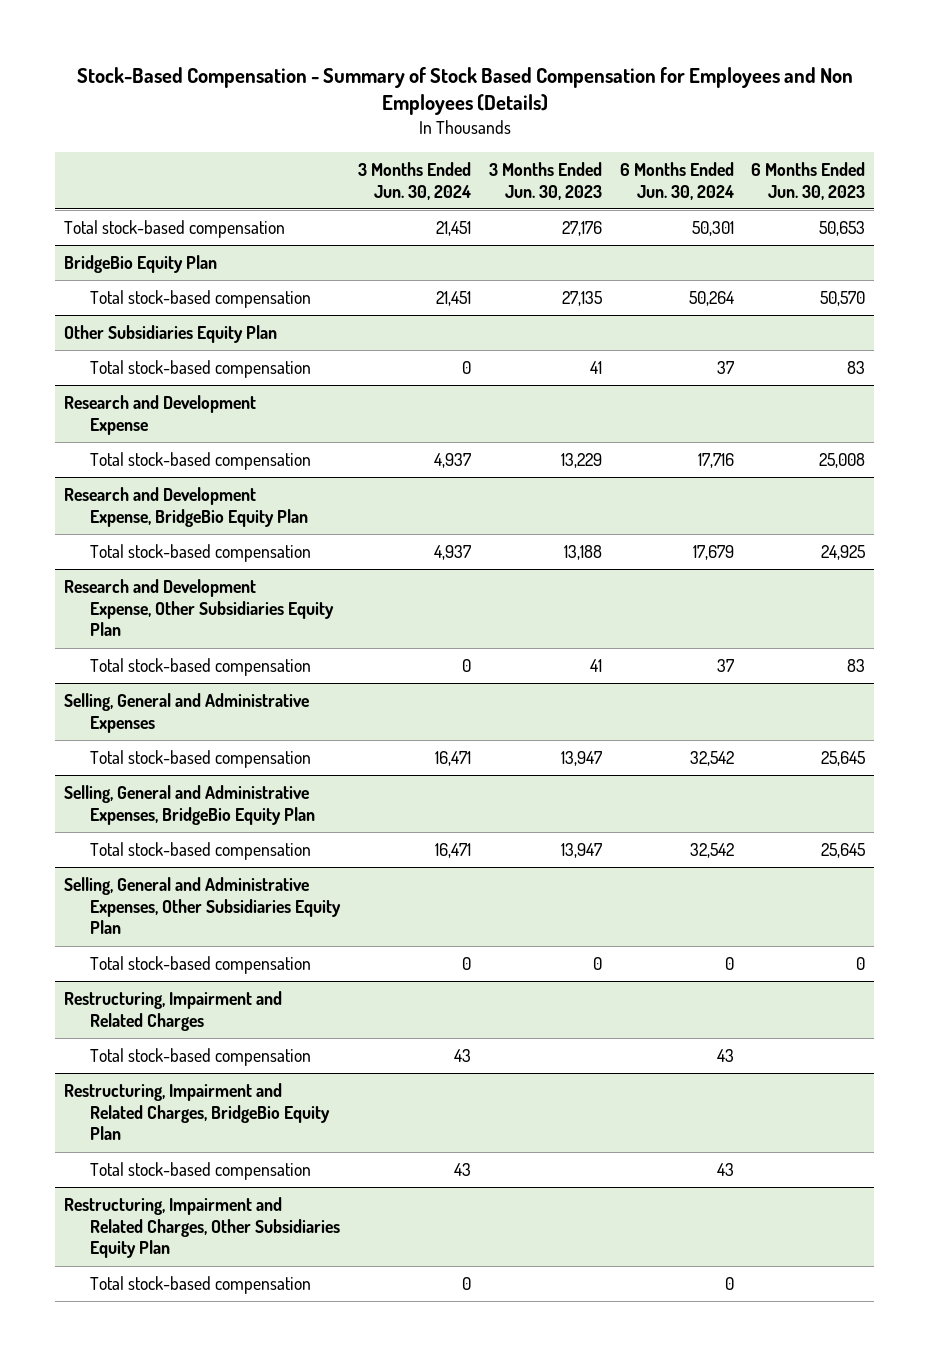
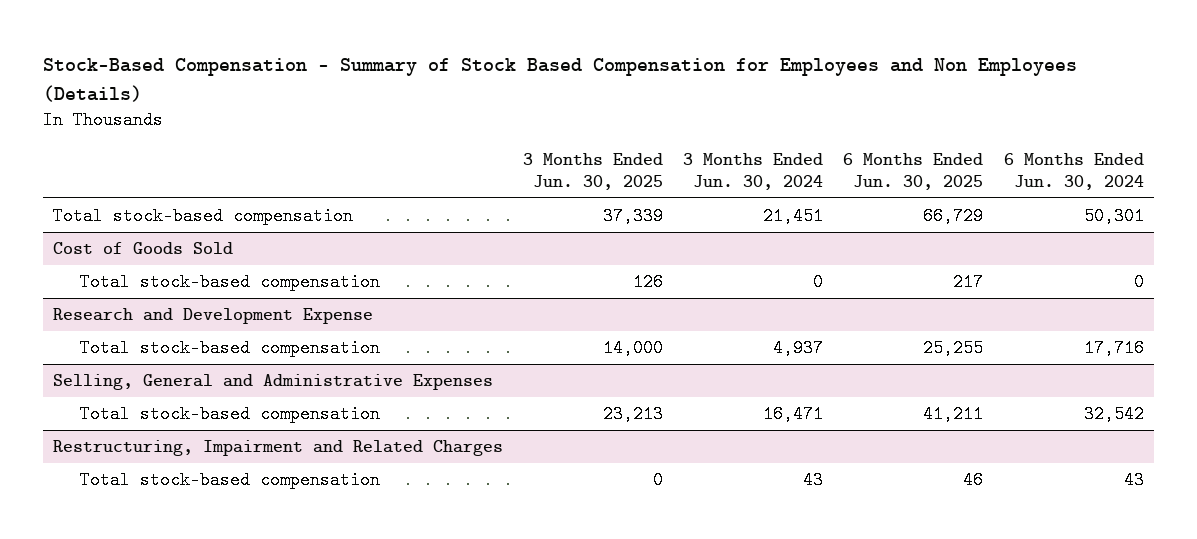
- | 3 Months Ended Jun. 30, 2024 | 3 Months Ended Jun. 30, 2023 | 6 Months Ended Jun. 30, 2024 | 6 Months Ended Jun. 30, 2023
+ | 3 Months Ended Jun. 30, 2025 | 3 Months Ended Jun. 30, 2024 | 6 Months Ended Jun. 30, 2025 | 6 Months Ended Jun. 30, 2024
- BridgeBio Equity Plan
- Total stock-based compensation | 21,451 | 27,135 | 50,264 | 50,570
- Other Subsidiaries Equity Plan
- Total stock-based compensation | 0 | 41 | 37 | 83
+ Cost of Goods Sold
+ Total stock-based compensation | 126 | 0 | 217 | 0
- Research and Development Expense, BridgeBio Equity Plan
- Total stock-based compensation | 4,937 | 13,188 | 17,679 | 24,925
- Research and Development Expense, Other Subsidiaries Equity Plan
- Total stock-based compensation | 0 | 41 | 37 | 83
- Selling, General and Administrative Expenses, BridgeBio Equity Plan
- Total stock-based compensation | 16,471 | 13,947 | 32,542 | 25,645
- Selling, General and Administrative Expenses, Other Subsidiaries Equity Plan
- Total stock-based compensation | 0 | 0 | 0 | 0
- Restructuring, Impairment and Related Charges, BridgeBio Equity Plan
- Total stock-based compensation | 43 | | 43 |
- Restructuring, Impairment and Related Charges, Other Subsidiaries Equity Plan
- Total stock-based compensation | 0 | | 0 |

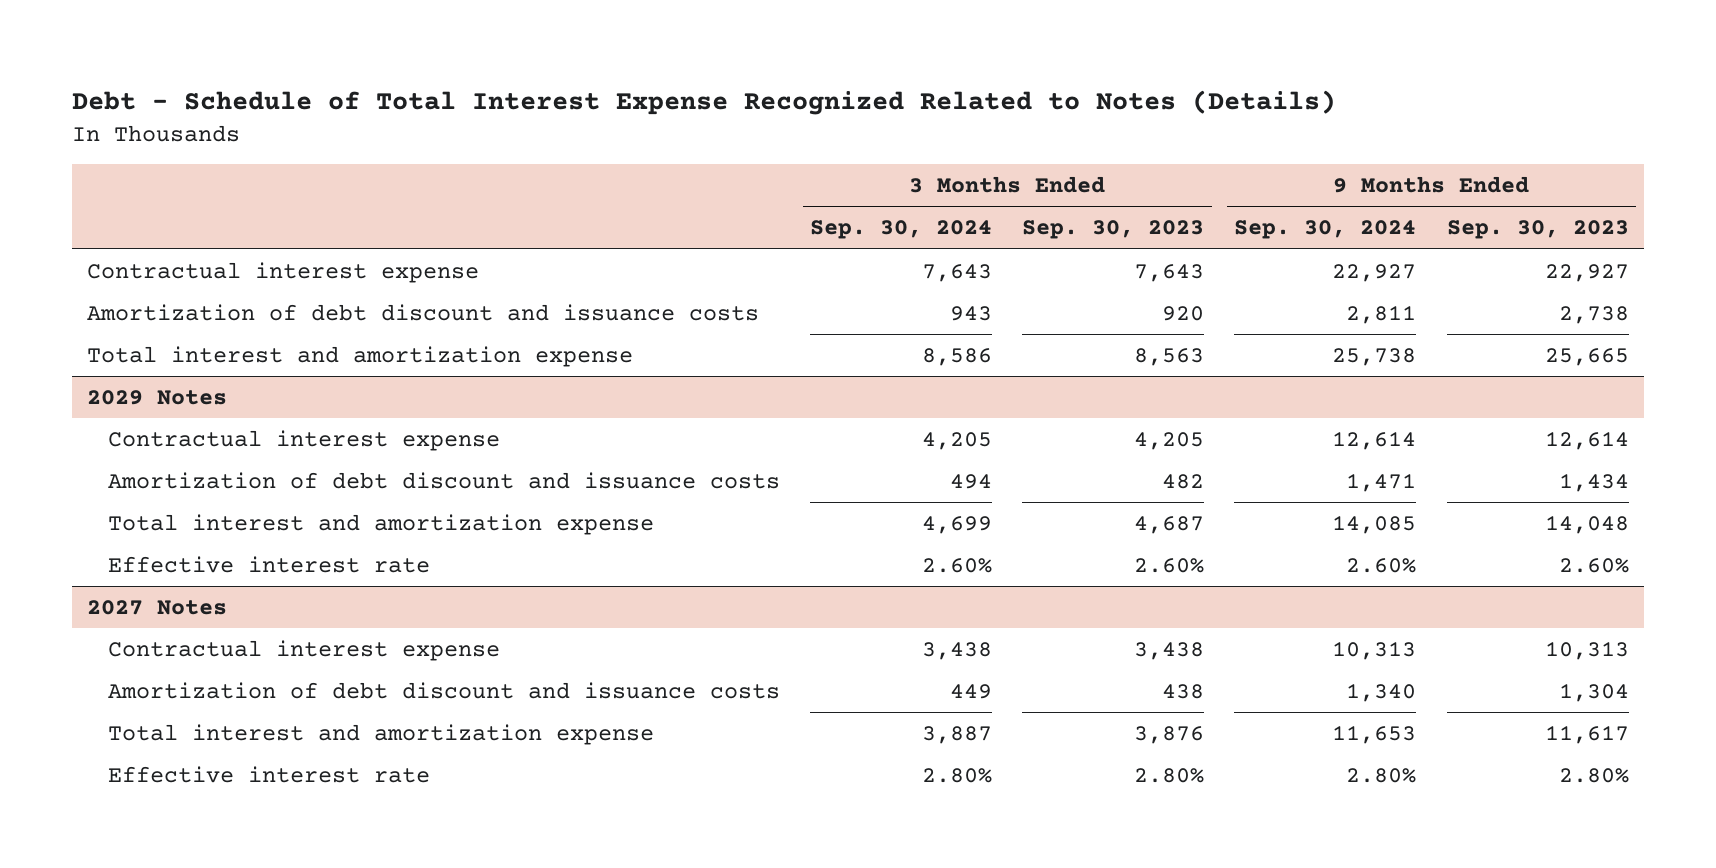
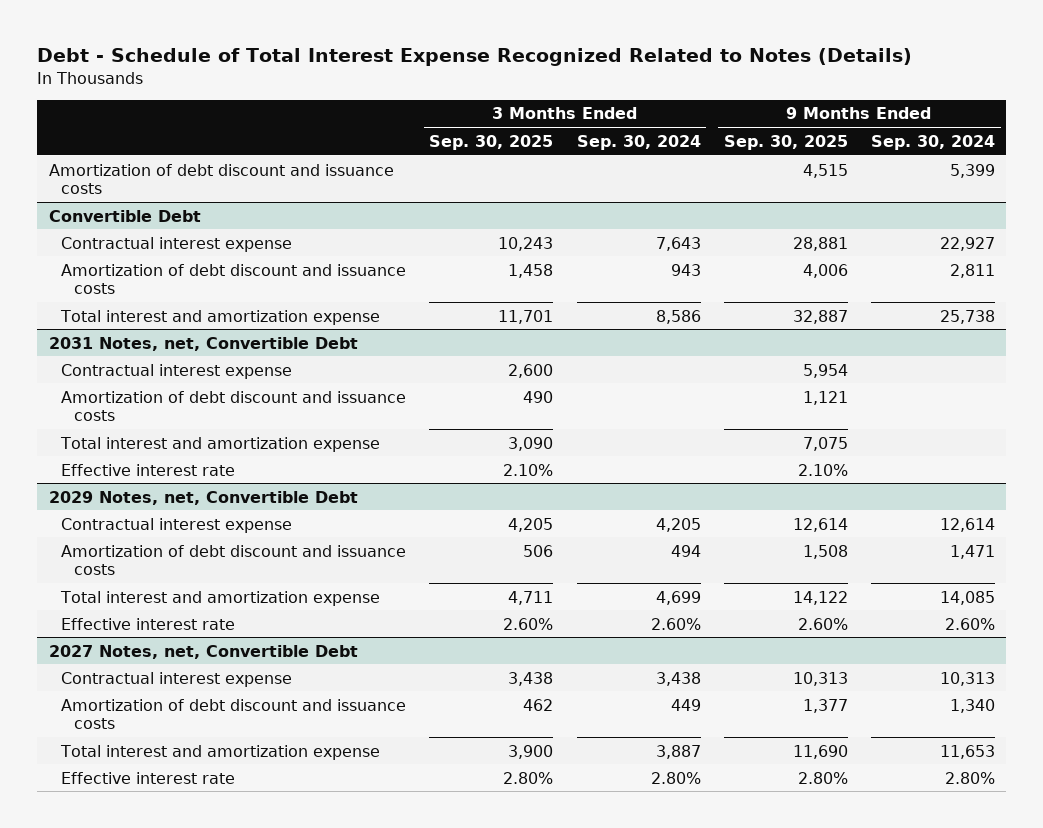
- | 3 Months Ended Sep. 30, 2024 | 3 Months Ended Sep. 30, 2023 | 9 Months Ended Sep. 30, 2024 | 9 Months Ended Sep. 30, 2023
+ | 3 Months Ended Sep. 30, 2025 | 3 Months Ended Sep. 30, 2024 | 9 Months Ended Sep. 30, 2025 | 9 Months Ended Sep. 30, 2024
+ Amortization of debt discount and issuance costs | | | 4,515 | 5,399
+ Convertible Debt
- 2029 Notes
+ 2031 Notes, net, Convertible Debt
+ Contractual interest expense | 2,600 | | 5,954 |
+ Amortization of debt discount and issuance costs | 490 | | 1,121 |
+ Total interest and amortization expense | 3,090 | | 7,075 |
+ Effective interest rate | 2.10% | | 2.10% |
+ 2029 Notes, net, Convertible Debt
- 2027 Notes
+ 2027 Notes, net, Convertible Debt

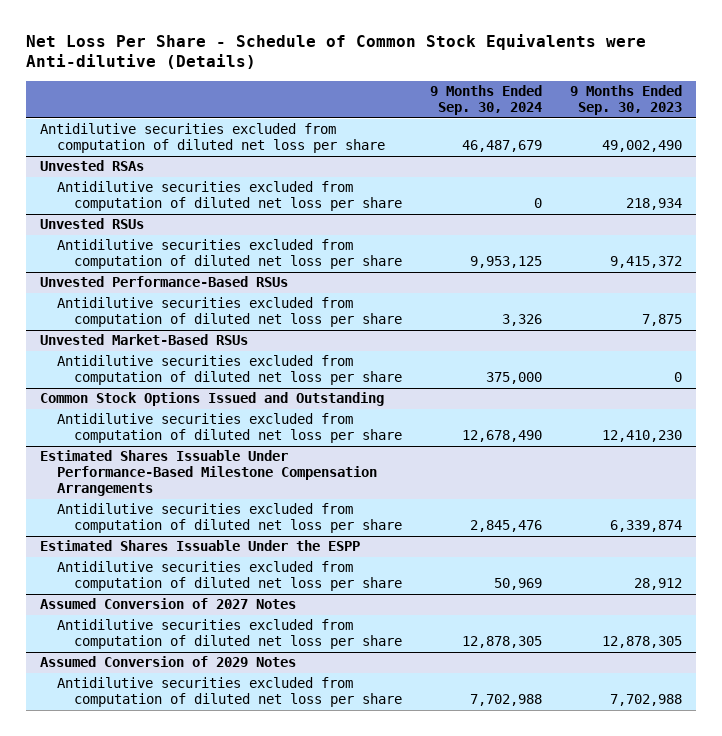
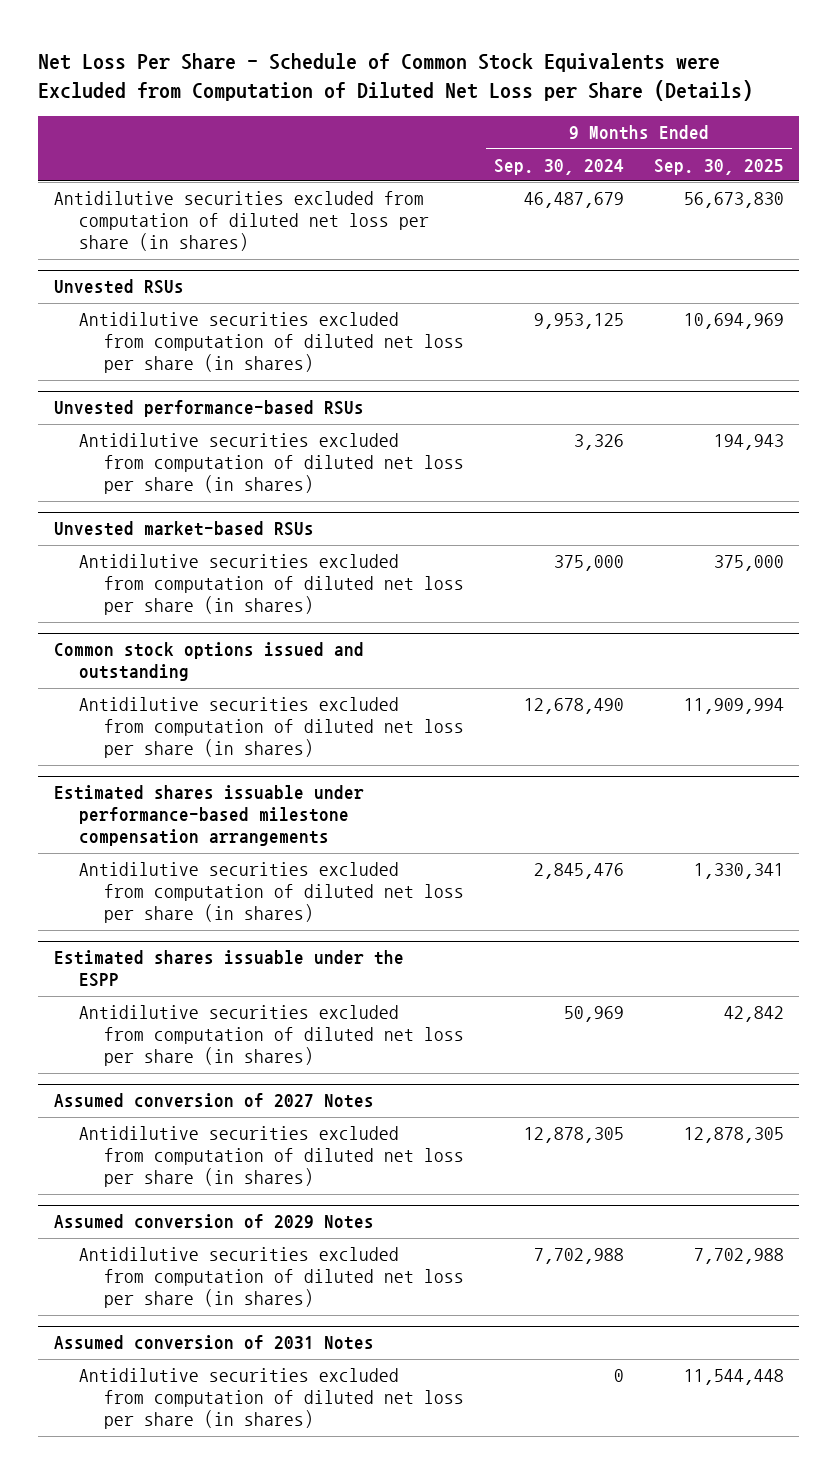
- Net Loss Per Share - Schedule of Common Stock Equivalents were Anti-dilutive (Details)
+ Net Loss Per Share - Schedule of Common Stock Equivalents were Excluded from Computation of Diluted Net Loss per Share (Details)
- | 9 Months Ended Sep. 30, 2024 | 9 Months Ended Sep. 30, 2023
+ | 9 Months Ended Sep. 30, 2024 | 9 Months Ended Sep. 30, 2025
- Antidilutive securities excluded from computation of diluted net loss per share | 46,487,679 | 49,002,490
- Unvested RSAs
- Antidilutive securities excluded from computation of diluted net loss per share | 0 | 218,934
+ Antidilutive securities excluded from computation of diluted net loss per share (in shares) | 46,487,679 | 56,673,830
@ Unvested RSUs
- Antidilutive securities excluded from computation of diluted net loss per share | 9,953,125 | 9,415,372
- Unvested Performance-Based RSUs
- Antidilutive securities excluded from computation of diluted net loss per share | 3,326 | 7,875
- Unvested Market-Based RSUs
- Antidilutive securities excluded from computation of diluted net loss per share | 375,000 | 0
- Common Stock Options Issued and Outstanding
- Antidilutive securities excluded from computation of diluted net loss per share | 12,678,490 | 12,410,230
- Estimated Shares Issuable Under Performance-Based Milestone Compensation Arrangements
- Antidilutive securities excluded from computation of diluted net loss per share | 2,845,476 | 6,339,874
- Estimated Shares Issuable Under the ESPP
- Antidilutive securities excluded from computation of diluted net loss per share | 50,969 | 28,912
- Assumed Conversion of 2027 Notes
- Antidilutive securities excluded from computation of diluted net loss per share | 12,878,305 | 12,878,305
- Assumed Conversion of 2029 Notes
- Antidilutive securities excluded from computation of diluted net loss per share | 7,702,988 | 7,702,988
@ Unvested RSUs
+ Antidilutive securities excluded from computation of diluted net loss per share (in shares) | 9,953,125 | 10,694,969
+ Unvested performance-based RSUs
+ Antidilutive securities excluded from computation of diluted net loss per share (in shares) | 3,326 | 194,943
+ Unvested market-based RSUs
+ Antidilutive securities excluded from computation of diluted net loss per share (in shares) | 375,000 | 375,000
+ Common stock options issued and outstanding
+ Antidilutive securities excluded from computation of diluted net loss per share (in shares) | 12,678,490 | 11,909,994
+ Estimated shares issuable under performance-based milestone compensation arrangements
+ Antidilutive securities excluded from computation of diluted net loss per share (in shares) | 2,845,476 | 1,330,341
+ Estimated shares issuable under the ESPP
+ Antidilutive securities excluded from computation of diluted net loss per share (in shares) | 50,969 | 42,842
+ Assumed conversion of 2027 Notes
+ Antidilutive securities excluded from computation of diluted net loss per share (in shares) | 12,878,305 | 12,878,305
+ Assumed conversion of 2029 Notes
+ Antidilutive securities excluded from computation of diluted net loss per share (in shares) | 7,702,988 | 7,702,988
+ Assumed conversion of 2031 Notes
+ Antidilutive securities excluded from computation of diluted net loss per share (in shares) | 0 | 11,544,448

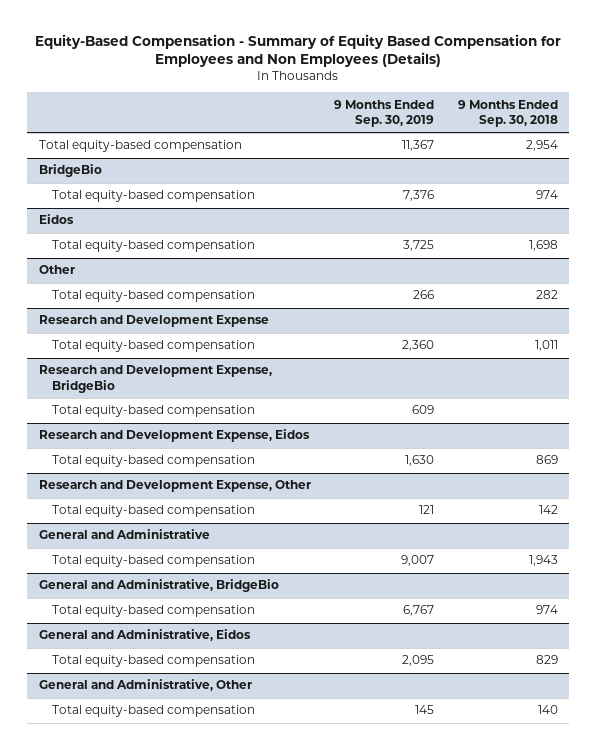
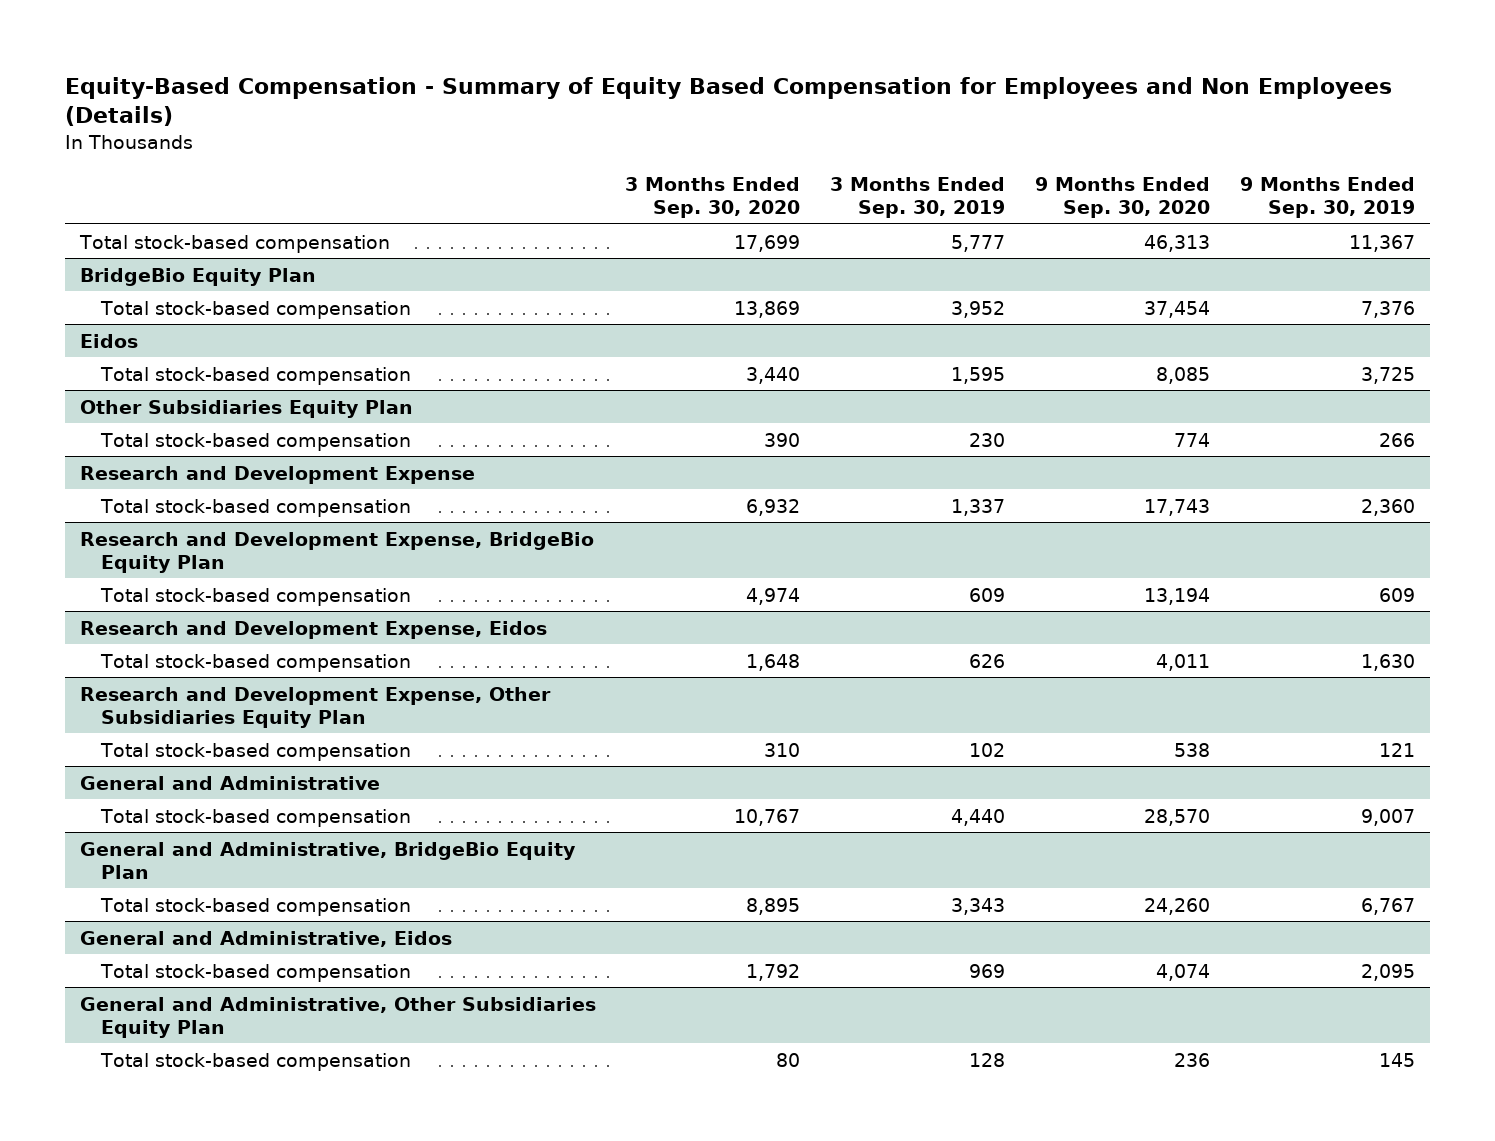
- | 9 Months Ended Sep. 30, 2019 | 9 Months Ended Sep. 30, 2018
+ | 3 Months Ended Sep. 30, 2020 | 3 Months Ended Sep. 30, 2019 | 9 Months Ended Sep. 30, 2020 | 9 Months Ended Sep. 30, 2019
- Total equity-based compensation | 11,367 | 2,954
- BridgeBio
- Total equity-based compensation | 7,376 | 974
+ Total stock-based compensation | 17,699 | 5,777 | 46,313 | 11,367
+ BridgeBio Equity Plan
+ Total stock-based compensation | 13,869 | 3,952 | 37,454 | 7,376
@ Eidos
- Total equity-based compensation | 3,725 | 1,698
- Other
- Total equity-based compensation | 266 | 282
@ Eidos
+ Total stock-based compensation | 3,440 | 1,595 | 8,085 | 3,725
+ Other Subsidiaries Equity Plan
+ Total stock-based compensation | 390 | 230 | 774 | 266
@ Research and Development Expense
- Total equity-based compensation | 2,360 | 1,011
- Research and Development Expense, BridgeBio
- Total equity-based compensation | 609 |
@ Research and Development Expense
+ Total stock-based compensation | 6,932 | 1,337 | 17,743 | 2,360
+ Research and Development Expense, BridgeBio Equity Plan
+ Total stock-based compensation | 4,974 | 609 | 13,194 | 609
@ Research and Development Expense, Eidos
- Total equity-based compensation | 1,630 | 869
- Research and Development Expense, Other
- Total equity-based compensation | 121 | 142
@ Research and Development Expense, Eidos
+ Total stock-based compensation | 1,648 | 626 | 4,011 | 1,630
+ Research and Development Expense, Other Subsidiaries Equity Plan
+ Total stock-based compensation | 310 | 102 | 538 | 121
@ General and Administrative
- Total equity-based compensation | 9,007 | 1,943
- General and Administrative, BridgeBio
- Total equity-based compensation | 6,767 | 974
@ General and Administrative
+ Total stock-based compensation | 10,767 | 4,440 | 28,570 | 9,007
+ General and Administrative, BridgeBio Equity Plan
+ Total stock-based compensation | 8,895 | 3,343 | 24,260 | 6,767
@ General and Administrative, Eidos
- Total equity-based compensation | 2,095 | 829
- General and Administrative, Other
- Total equity-based compensation | 145 | 140
@ General and Administrative, Eidos
+ Total stock-based compensation | 1,792 | 969 | 4,074 | 2,095
+ General and Administrative, Other Subsidiaries Equity Plan
+ Total stock-based compensation | 80 | 128 | 236 | 145

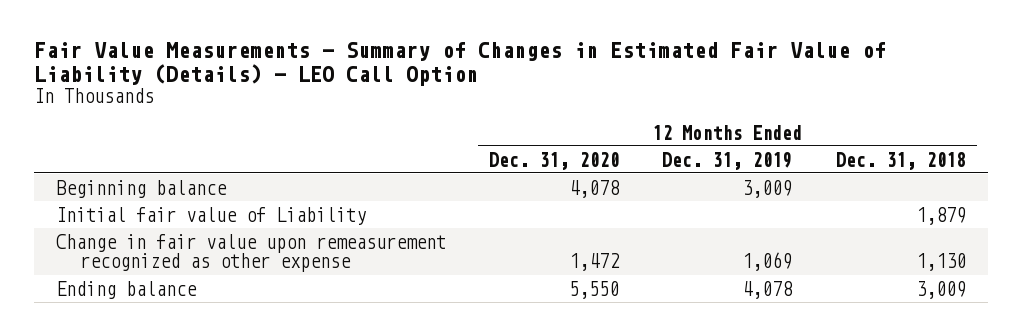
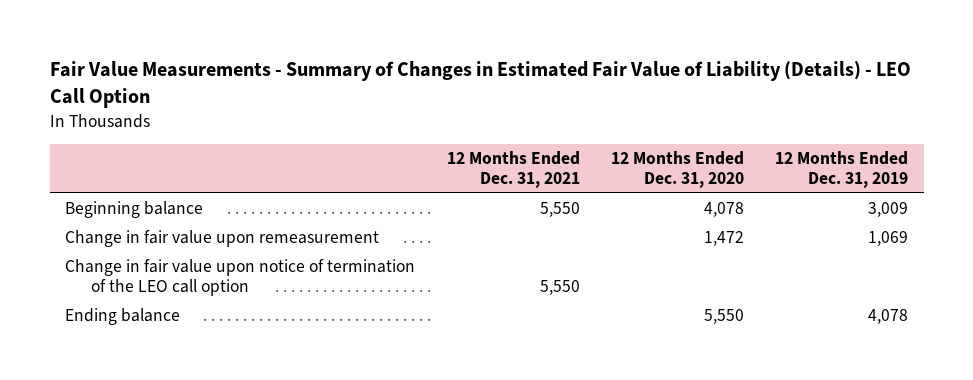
- | 12 Months Ended Dec. 31, 2020 | 12 Months Ended Dec. 31, 2019 | 12 Months Ended Dec. 31, 2018
+ | 12 Months Ended Dec. 31, 2021 | 12 Months Ended Dec. 31, 2020 | 12 Months Ended Dec. 31, 2019
- Initial fair value of Liability | | | 1,879
- Change in fair value upon remeasurement recognized as other expense | 1,472 | 1,069 | 1,130
+ Change in fair value upon remeasurement | | 1,472 | 1,069
+ Change in fair value upon notice of termination of the LEO call option | 5,550 | |

